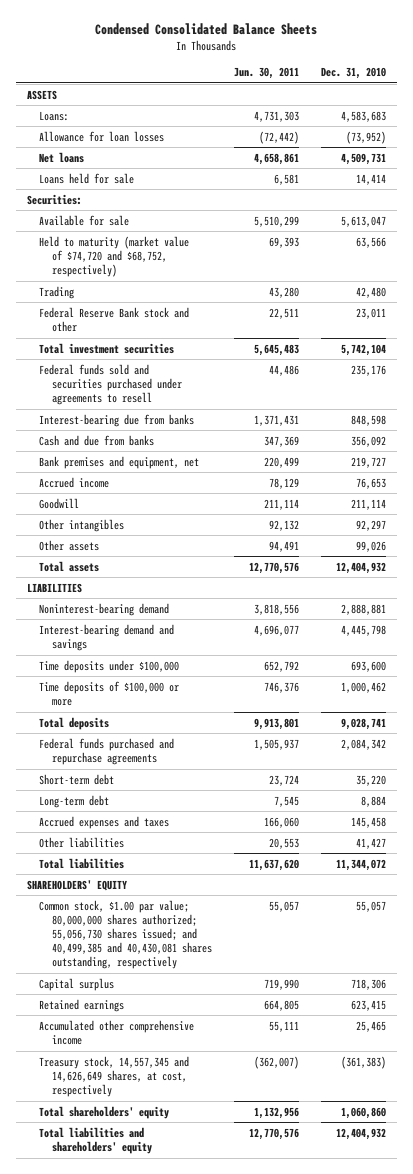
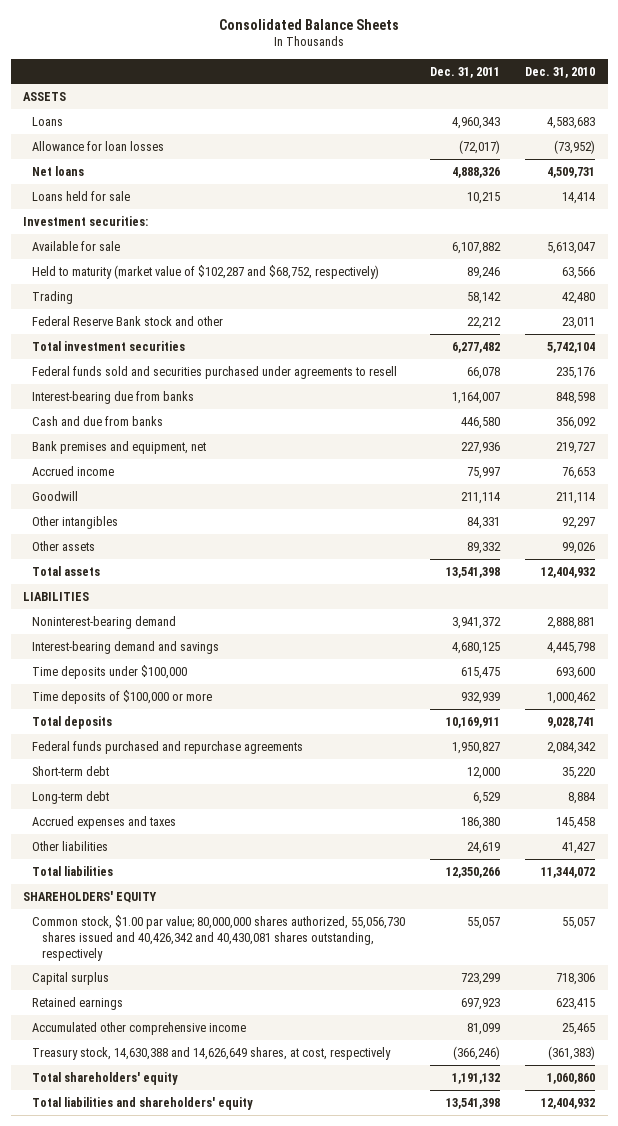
- Condensed Consolidated Balance Sheets
+ Consolidated Balance Sheets
- | Jun. 30, 2011 | Dec. 31, 2010
+ | Dec. 31, 2011 | Dec. 31, 2010
- Loans: | 4,731,303 | 4,583,683
+ Loans | 4,960,343 | 4,583,683
- Securities:
+ Investment securities:
- Held to maturity (market value of $74,720 and $68,752, respectively) | 69,393 | 63,566
+ Held to maturity (market value of $102,287 and $68,752, respectively) | 89,246 | 63,566
- Common stock, $1.00 par value; 80,000,000 shares authorized; 55,056,730 shares issued; and 40,499,385 and 40,430,081 shares outstanding, respectively | 55,057 | 55,057
+ Common stock, $1.00 par value; 80,000,000 shares authorized, 55,056,730 shares issued and 40,426,342 and 40,430,081 shares outstanding, respectively | 55,057 | 55,057
- Treasury stock, 14,557,345 and 14,626,649 shares, at cost, respectively | (362,007) | (361,383)
+ Treasury stock, 14,630,388 and 14,626,649 shares, at cost, respectively | (366,246) | (361,383)

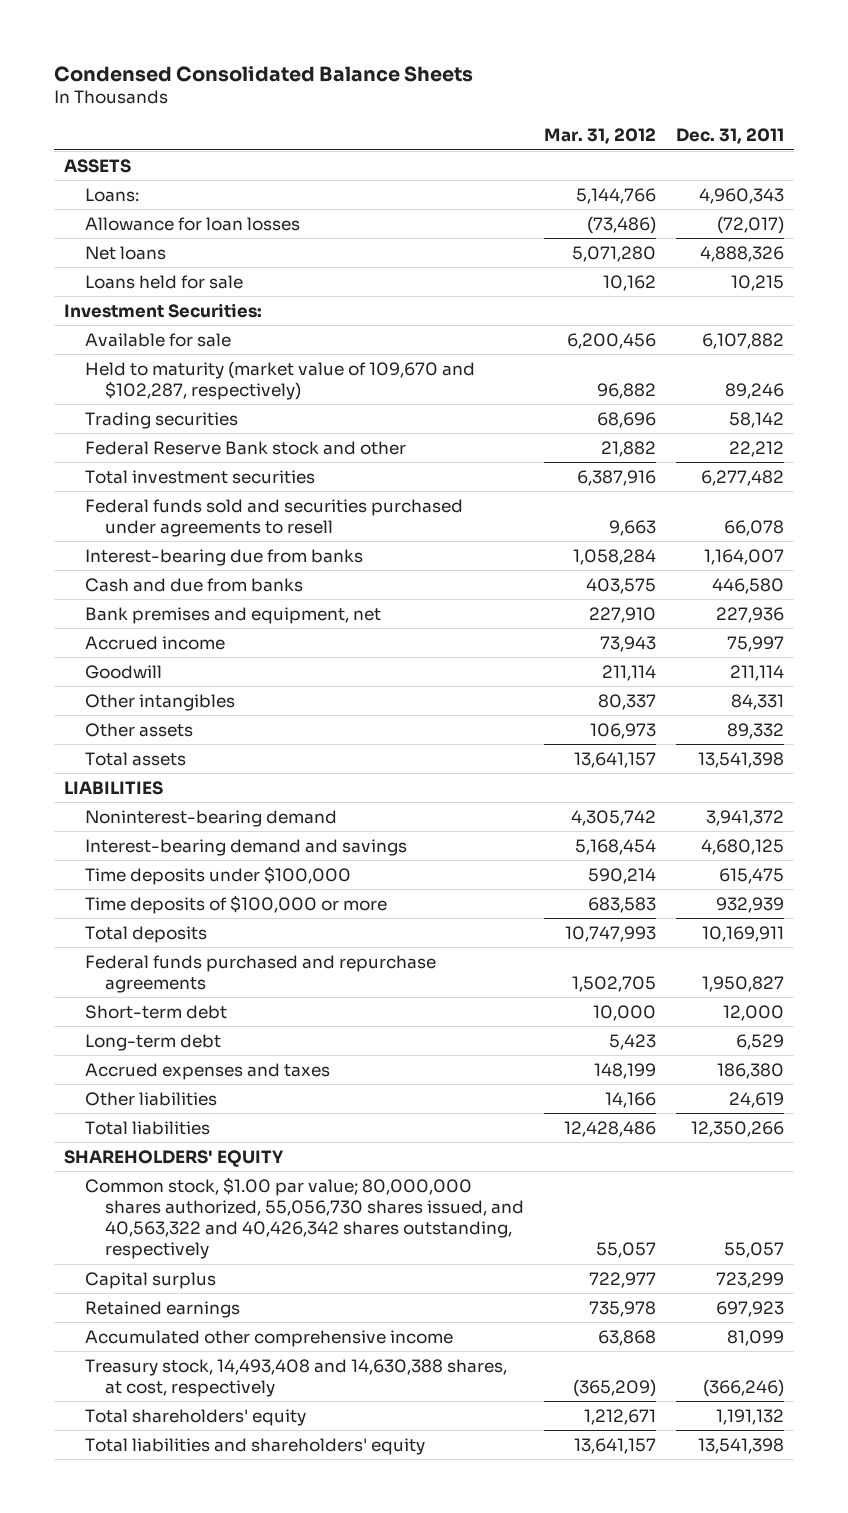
- Consolidated Balance Sheets
+ Condensed Consolidated Balance Sheets
- | Dec. 31, 2011 | Dec. 31, 2010
+ | Mar. 31, 2012 | Dec. 31, 2011
- Loans | 4,960,343 | 4,583,683
+ Loans: | 5,144,766 | 4,960,343
- Investment securities:
+ Investment Securities:
- Held to maturity (market value of $102,287 and $68,752, respectively) | 89,246 | 63,566
- Trading | 58,142 | 42,480
+ Held to maturity (market value of 109,670 and $102,287, respectively) | 96,882 | 89,246
+ Trading securities | 68,696 | 58,142
- Common stock, $1.00 par value; 80,000,000 shares authorized, 55,056,730 shares issued and 40,426,342 and 40,430,081 shares outstanding, respectively | 55,057 | 55,057
+ Common stock, $1.00 par value; 80,000,000 shares authorized, 55,056,730 shares issued, and 40,563,322 and 40,426,342 shares outstanding, respectively | 55,057 | 55,057
- Treasury stock, 14,630,388 and 14,626,649 shares, at cost, respectively | (366,246) | (361,383)
+ Treasury stock, 14,493,408 and 14,630,388 shares, at cost, respectively | (365,209) | (366,246)

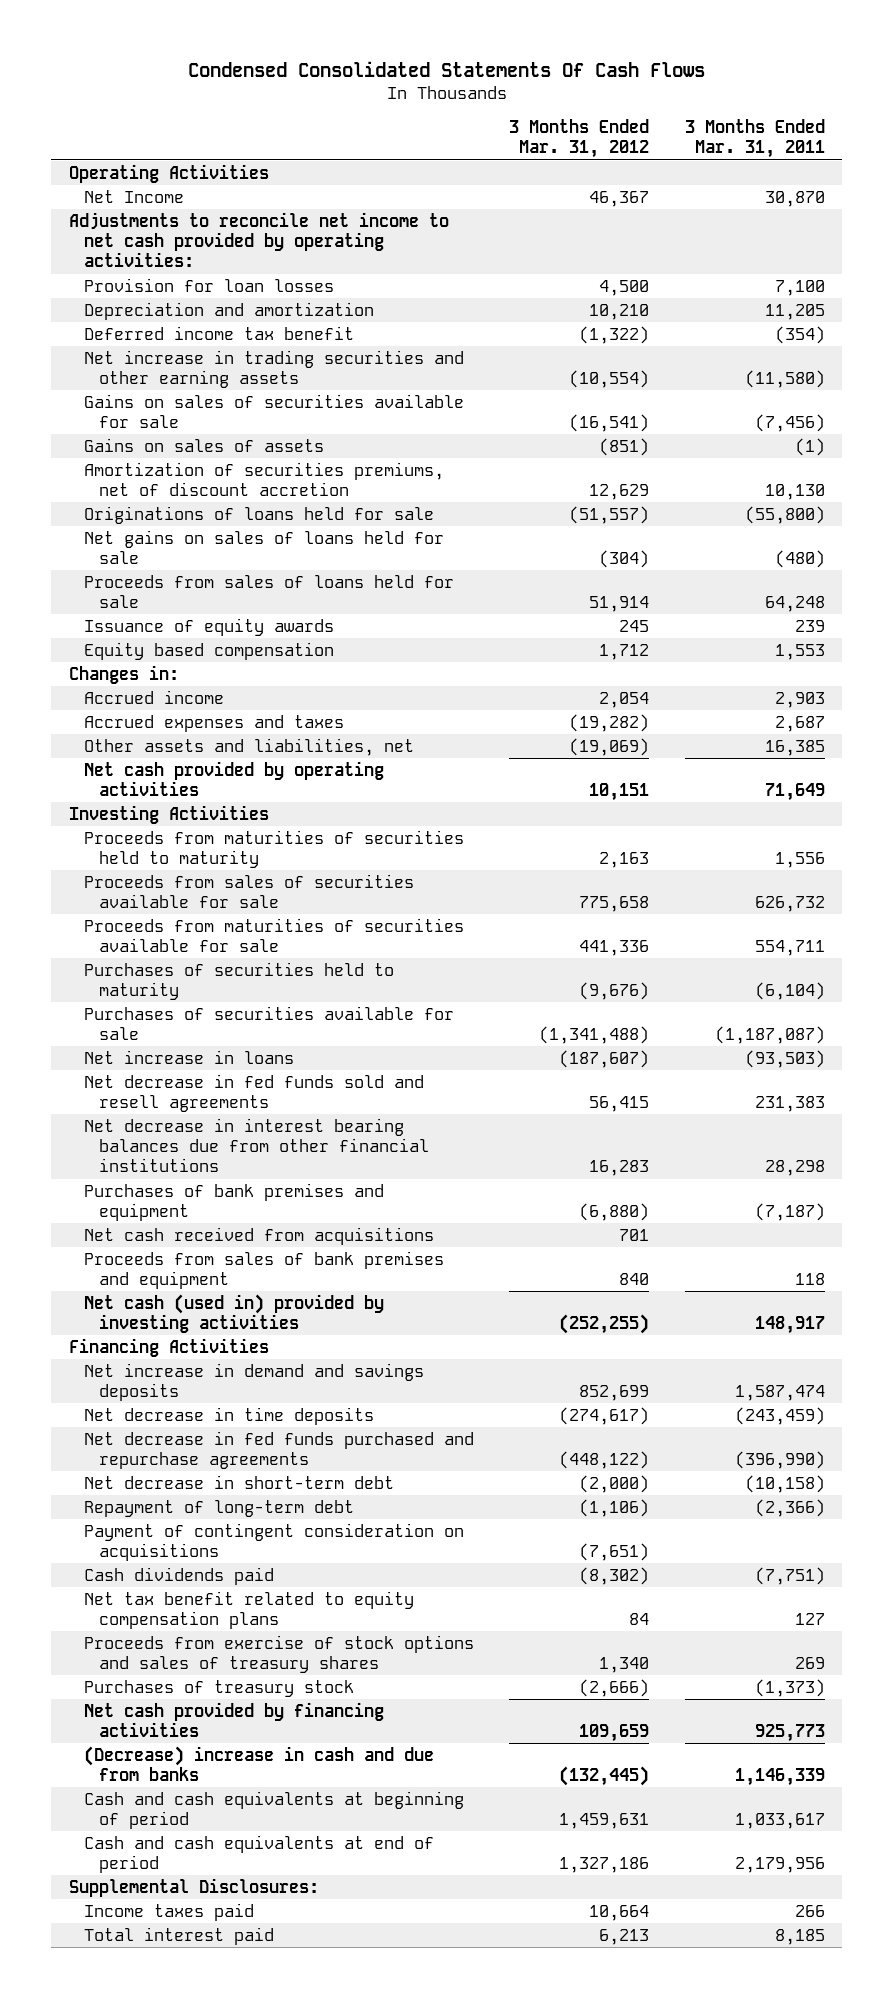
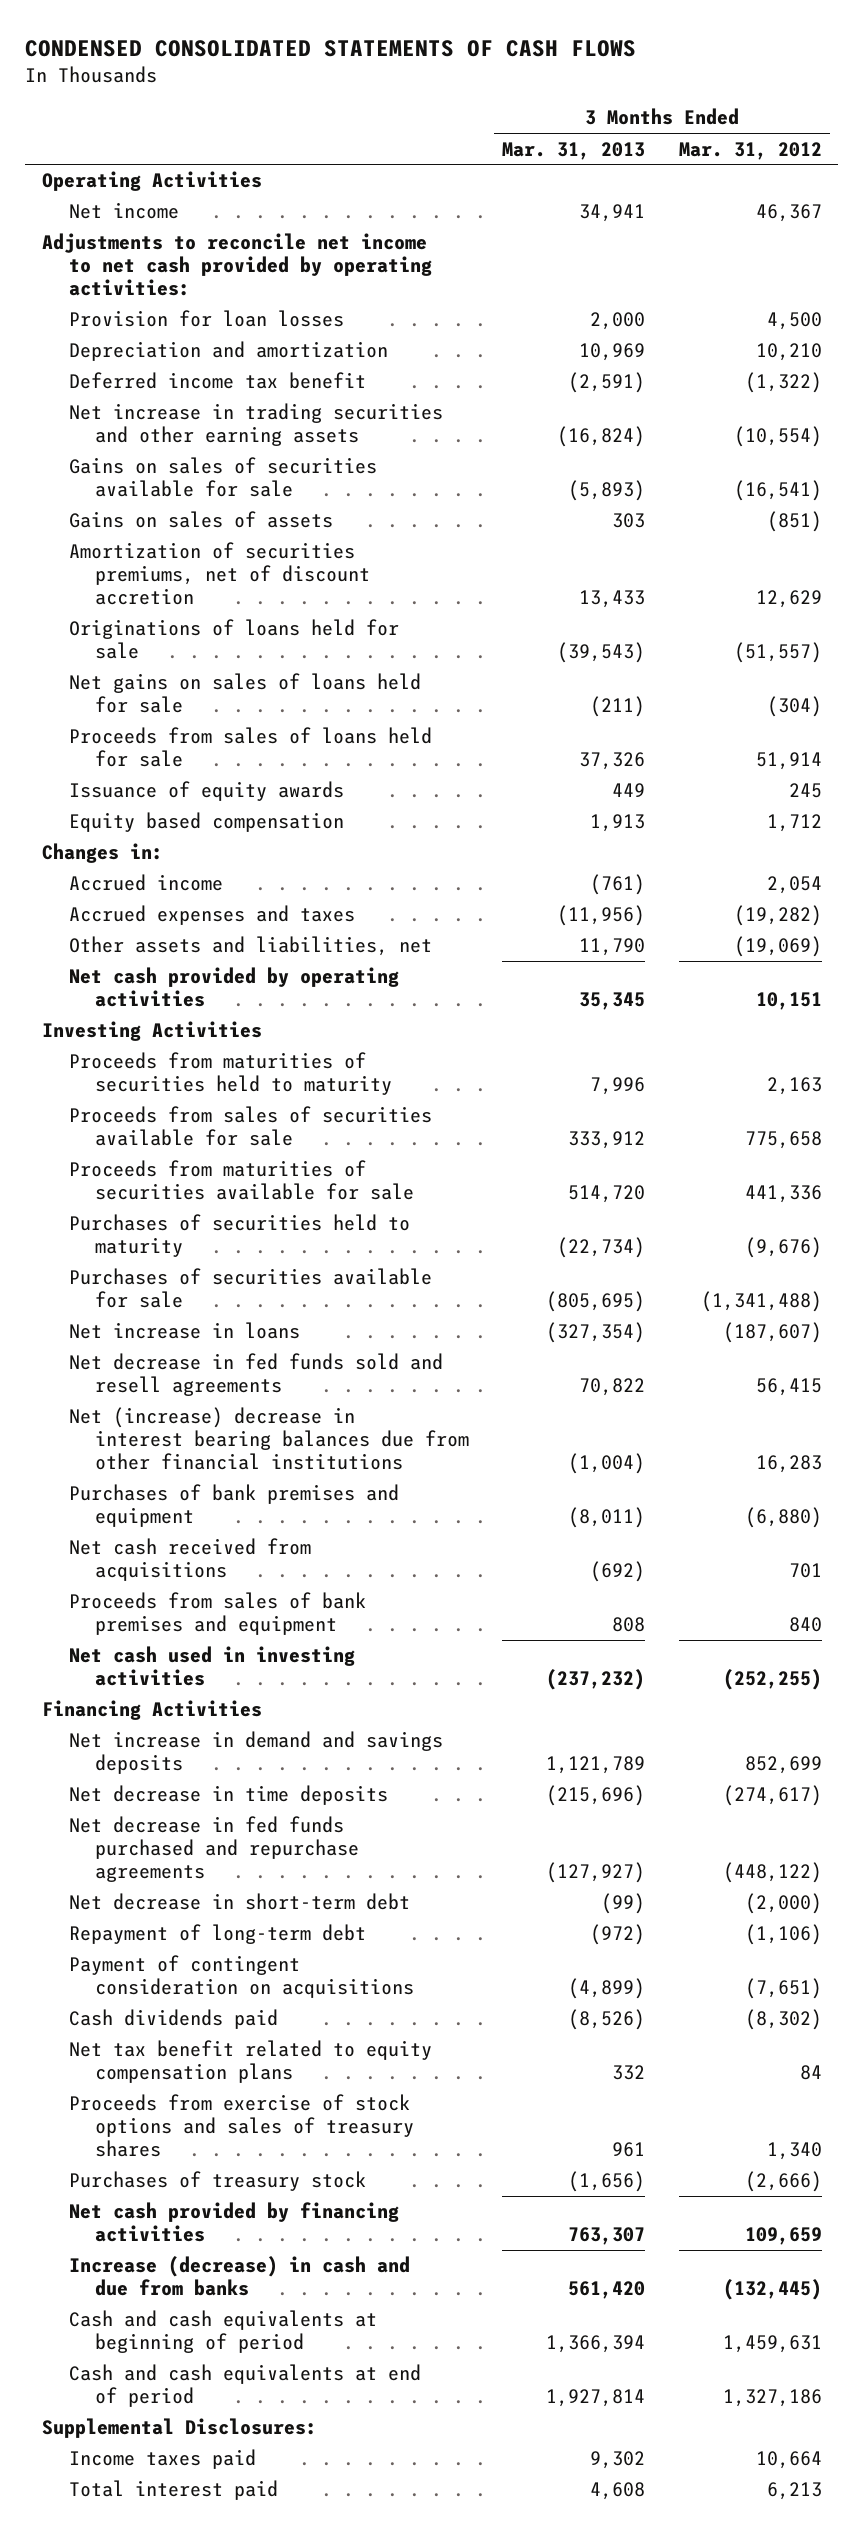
- Condensed Consolidated Statements Of Cash Flows
+ CONDENSED CONSOLIDATED STATEMENTS OF CASH FLOWS
- | 3 Months Ended Mar. 31, 2012 | 3 Months Ended Mar. 31, 2011
+ | 3 Months Ended Mar. 31, 2013 | 3 Months Ended Mar. 31, 2012
- Net Income | 46,367 | 30,870
+ Net income | 34,941 | 46,367
- Net decrease in interest bearing balances due from other financial institutions | 16,283 | 28,298
+ Net (increase) decrease in interest bearing balances due from other financial institutions | (1,004) | 16,283
- Net cash (used in) provided by investing activities | (252,255) | 148,917
+ Net cash used in investing activities | (237,232) | (252,255)
- (Decrease) increase in cash and due from banks | (132,445) | 1,146,339
+ Increase (decrease) in cash and due from banks | 561,420 | (132,445)

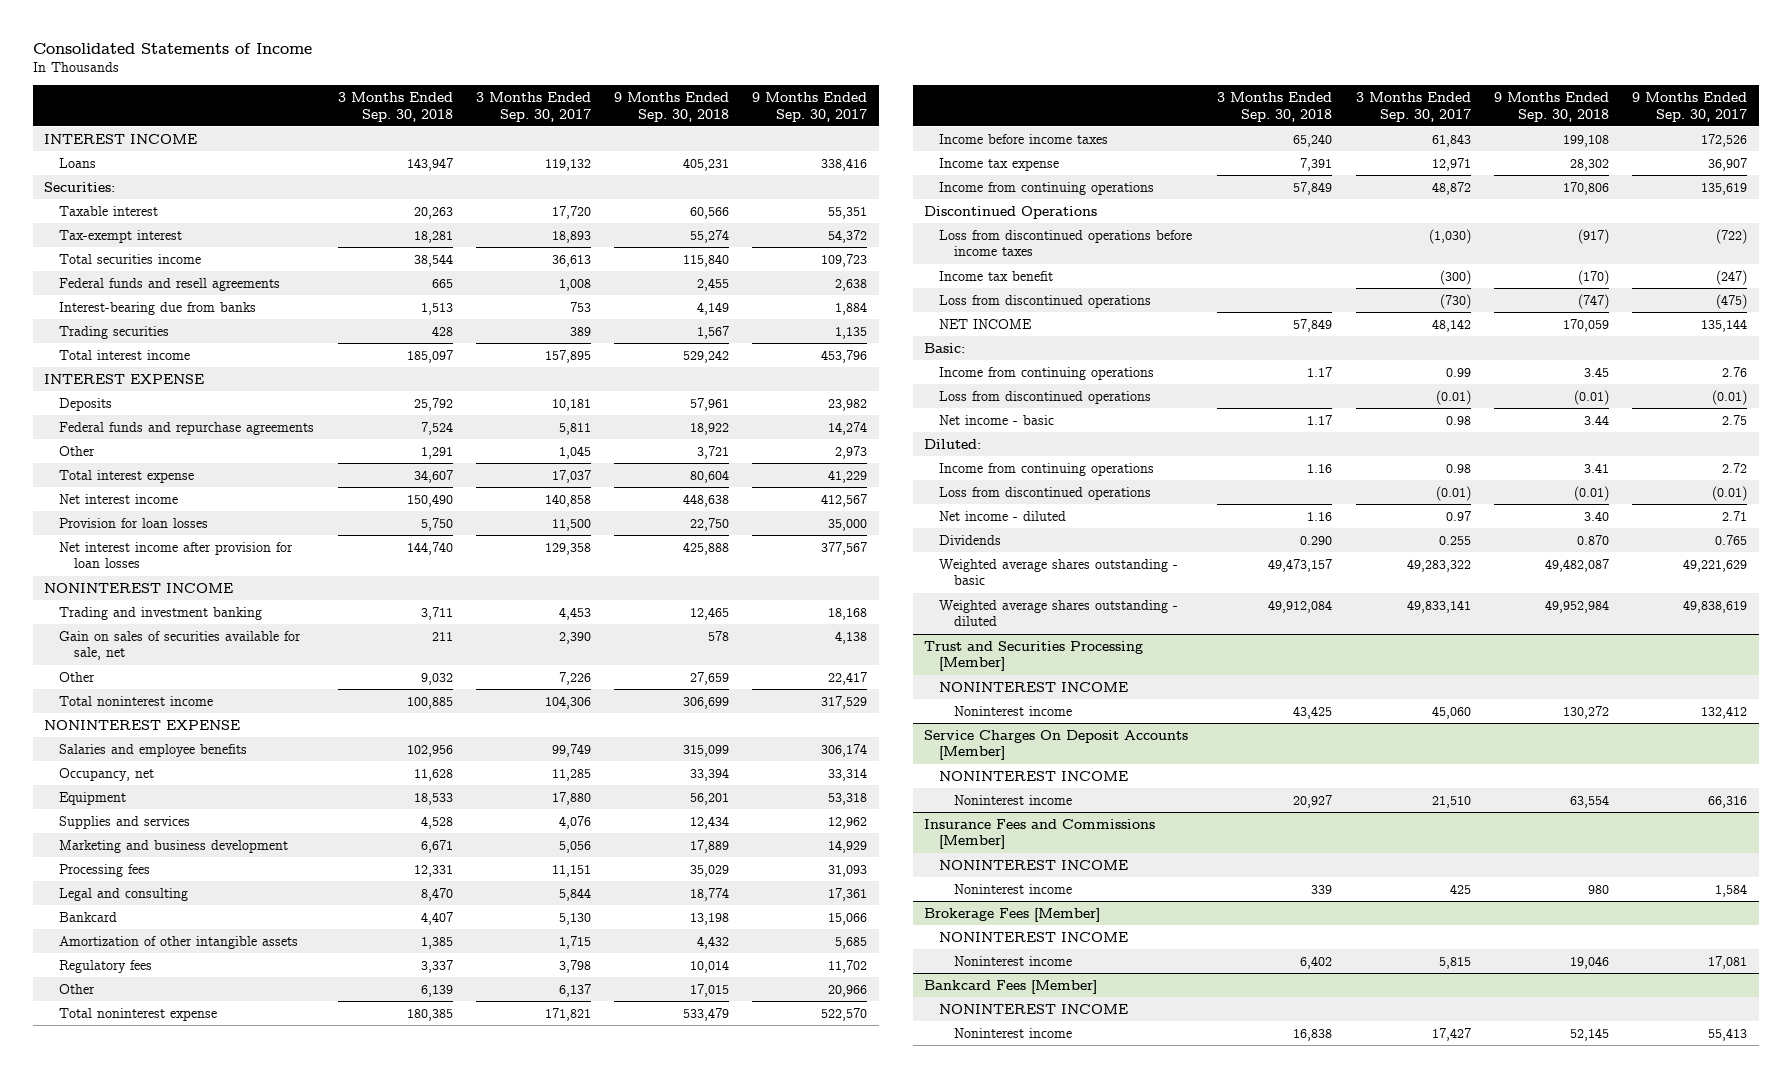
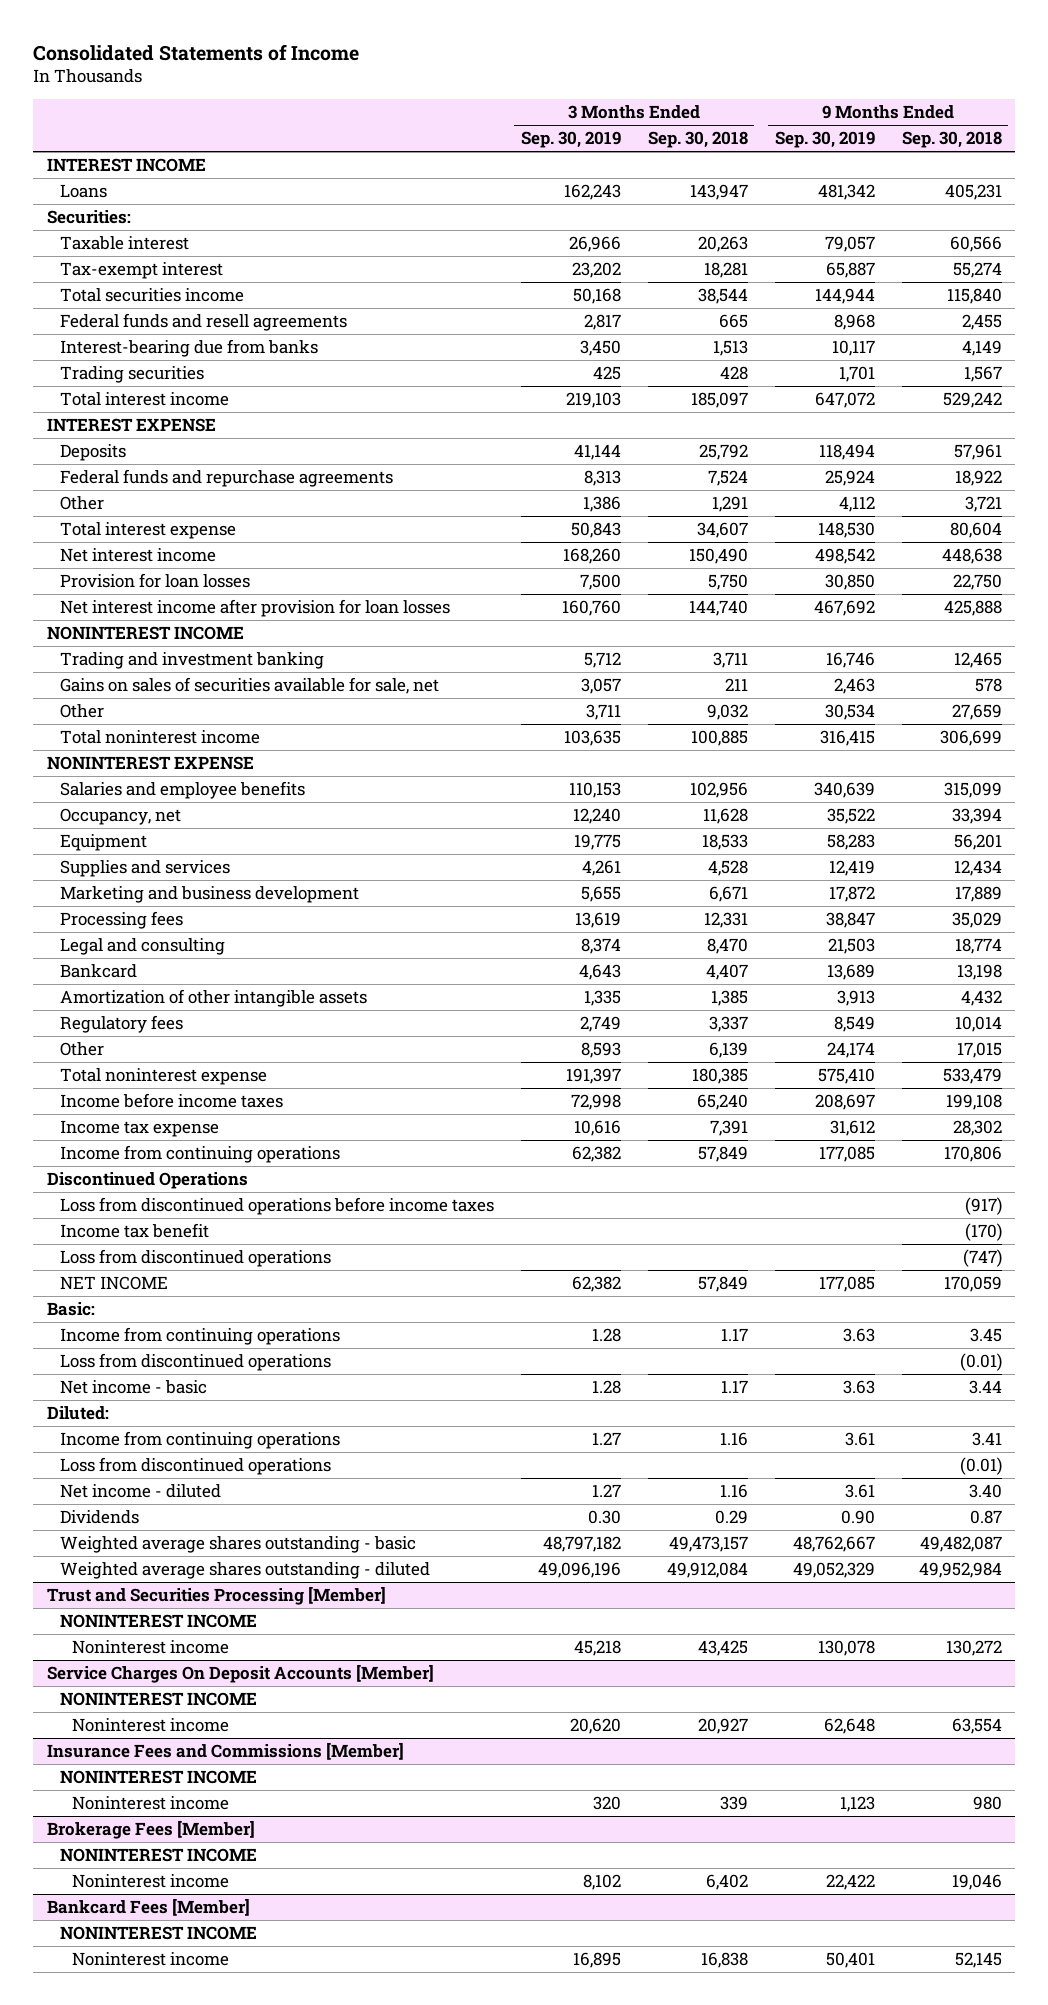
- | 3 Months Ended Sep. 30, 2018 | 3 Months Ended Sep. 30, 2017 | 9 Months Ended Sep. 30, 2018 | 9 Months Ended Sep. 30, 2017
+ | 3 Months Ended Sep. 30, 2019 | 3 Months Ended Sep. 30, 2018 | 9 Months Ended Sep. 30, 2019 | 9 Months Ended Sep. 30, 2018
- Gain on sales of securities available for sale, net | 211 | 2,390 | 578 | 4,138
+ Gains on sales of securities available for sale, net | 3,057 | 211 | 2,463 | 578
- Dividends | 0.290 | 0.255 | 0.870 | 0.765
+ Dividends | 0.30 | 0.29 | 0.90 | 0.87

